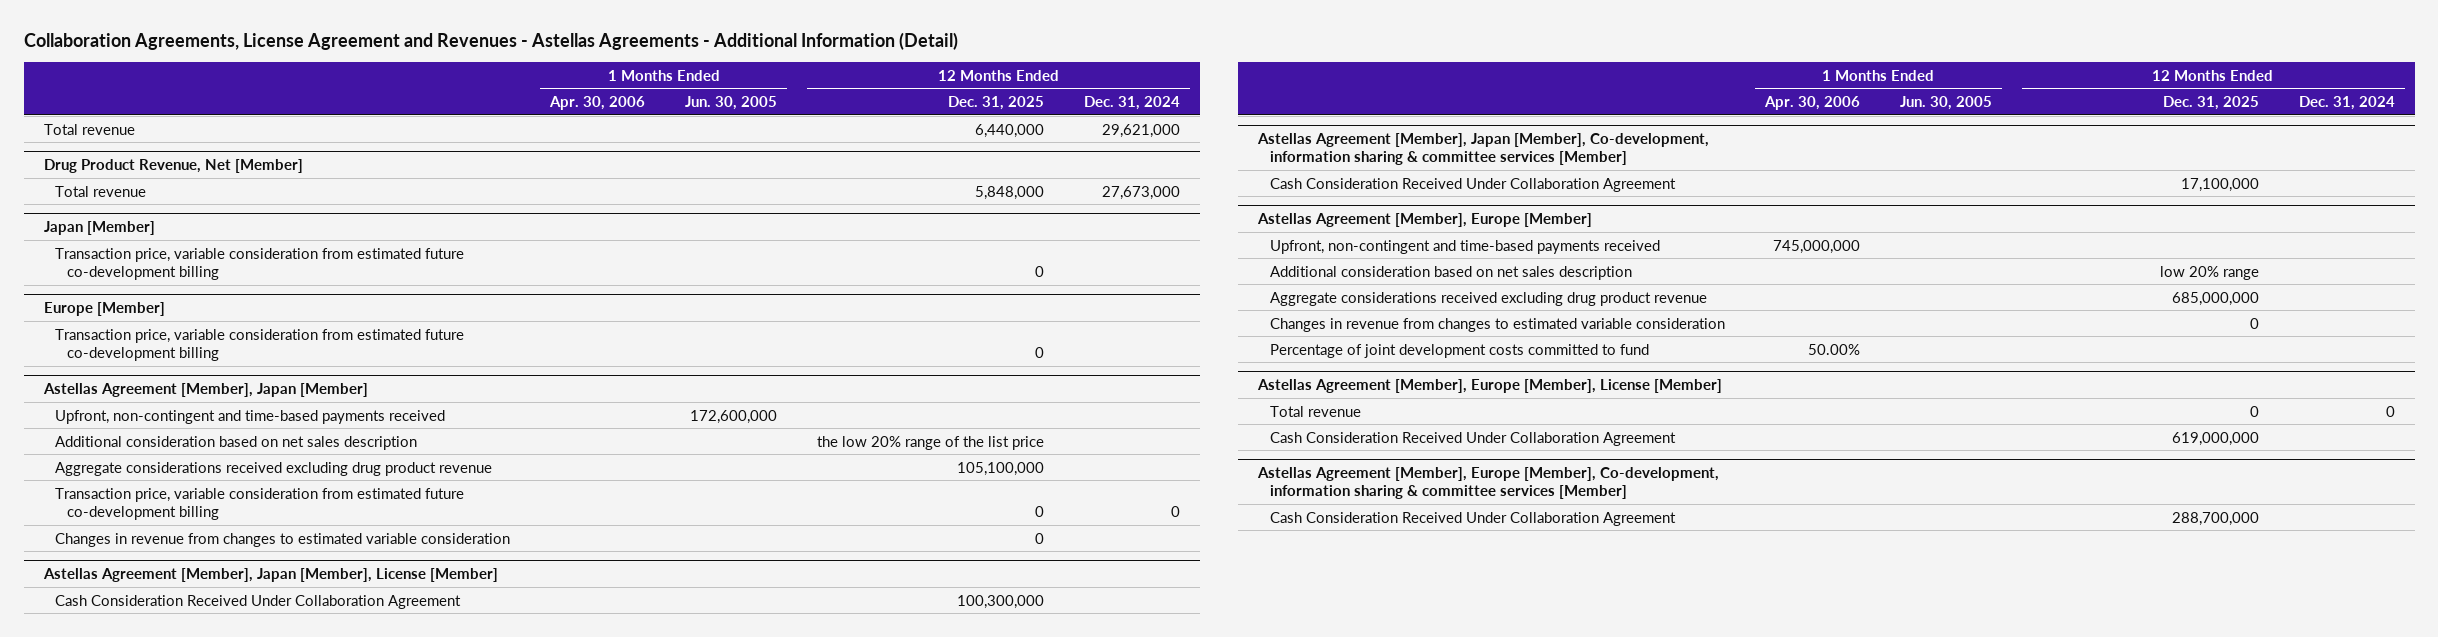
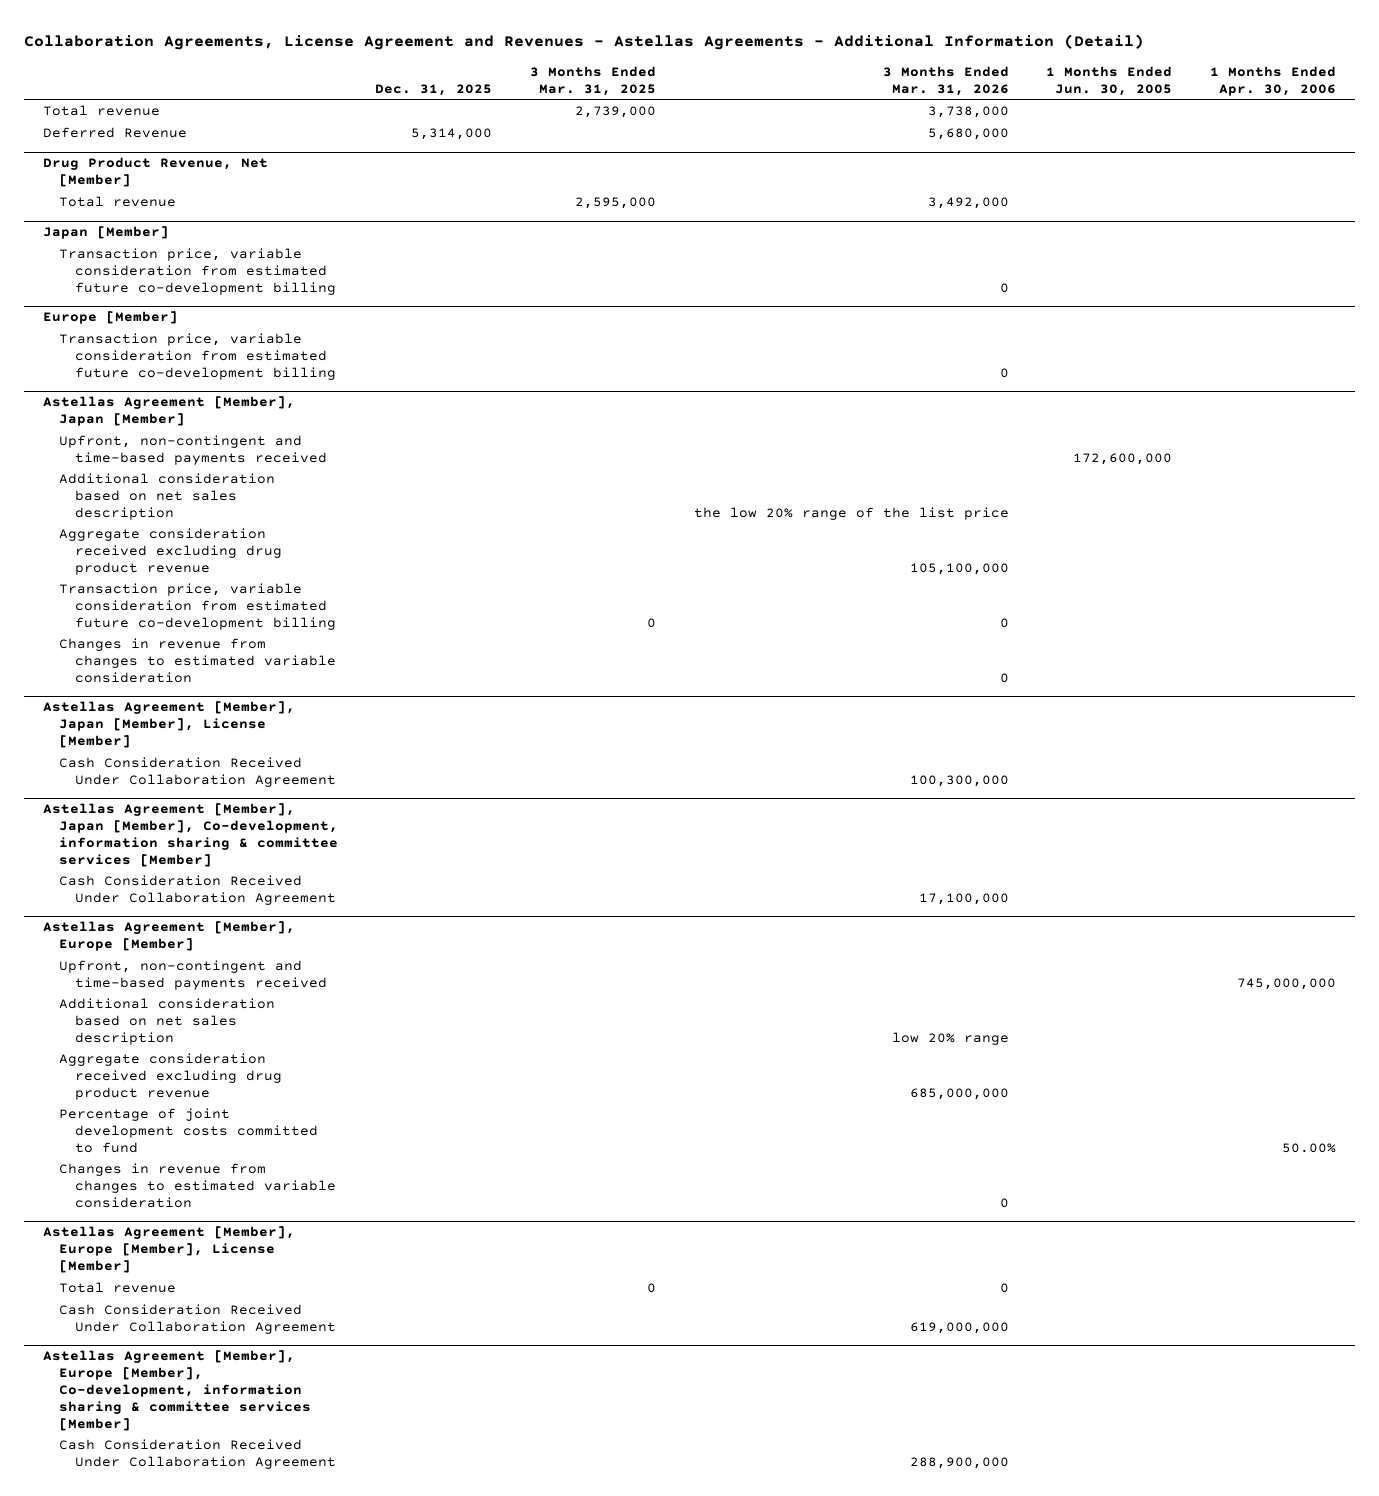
- | 1 Months Ended Apr. 30, 2006 | 1 Months Ended Jun. 30, 2005 | 12 Months Ended Dec. 31, 2025 | 12 Months Ended Dec. 31, 2024
+ | Dec. 31, 2025 | 3 Months Ended Mar. 31, 2025 | 3 Months Ended Mar. 31, 2026 | 1 Months Ended Jun. 30, 2005 | 1 Months Ended Apr. 30, 2006
+ Deferred Revenue | 5,314,000 | | 5,680,000 | |
@ Astellas Agreement [Member], Japan [Member]
- Aggregate considerations received excluding drug product revenue | | | 105,100,000 |
+ Aggregate consideration received excluding drug product revenue | | | 105,100,000 | |
@ Astellas Agreement [Member], Europe [Member]
- Aggregate considerations received excluding drug product revenue | | | 685,000,000 |
+ Aggregate consideration received excluding drug product revenue | | | 685,000,000 | |
moved down: Changes in revenue from changes to estimated variable consideration | | | 0 | |

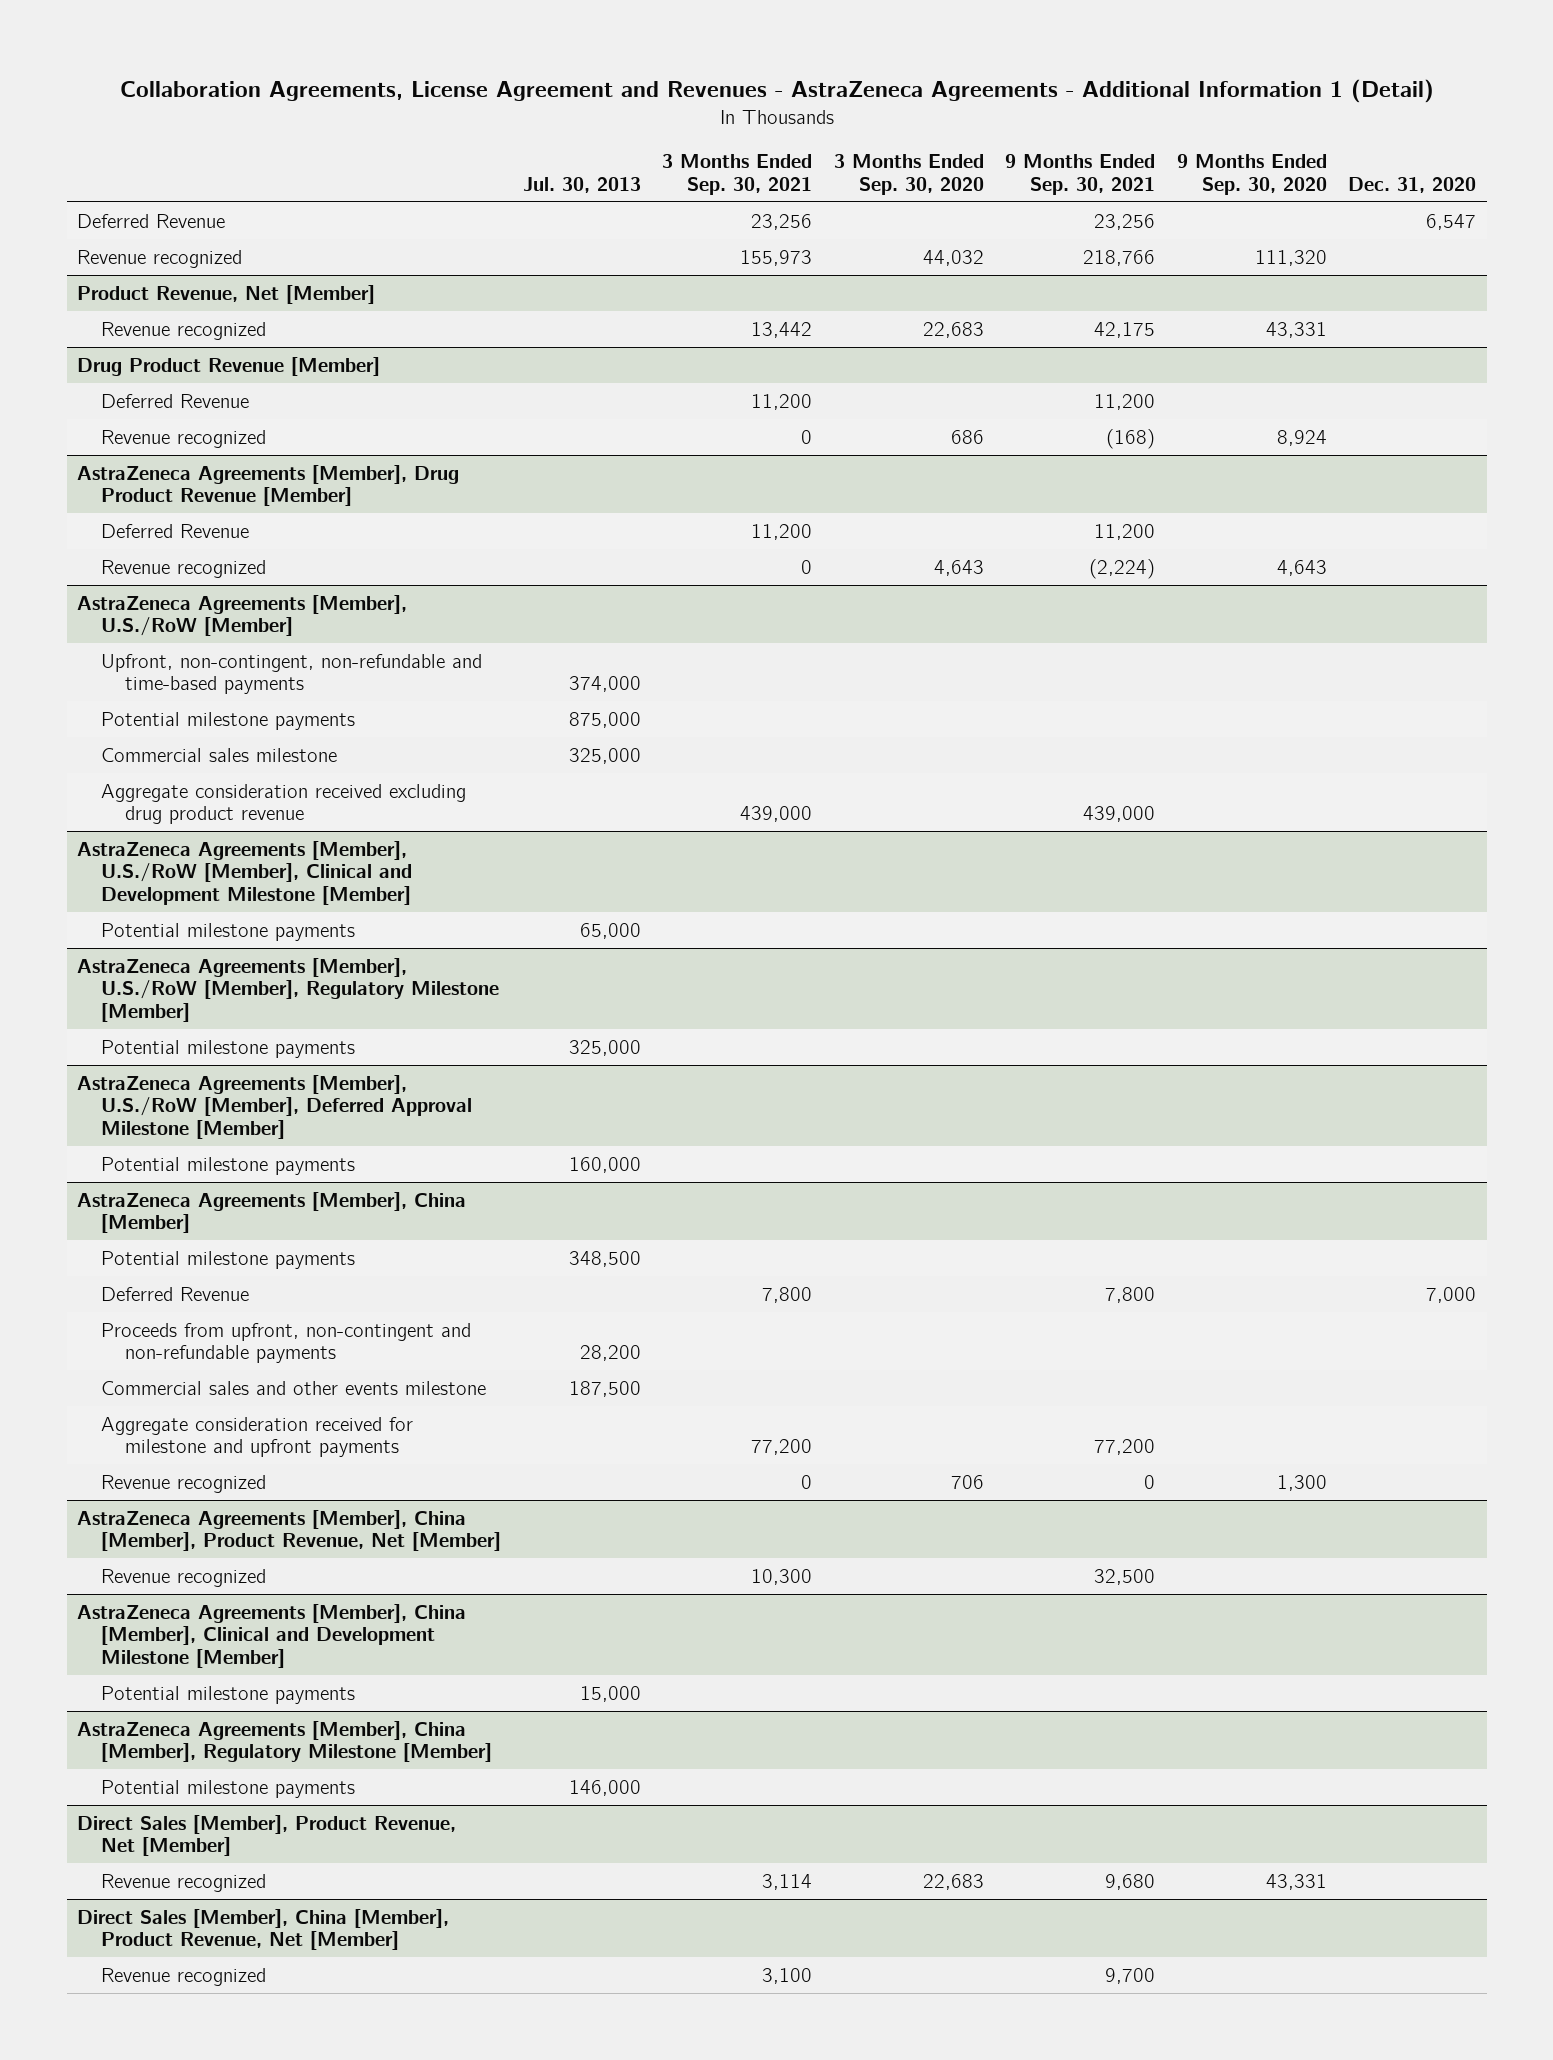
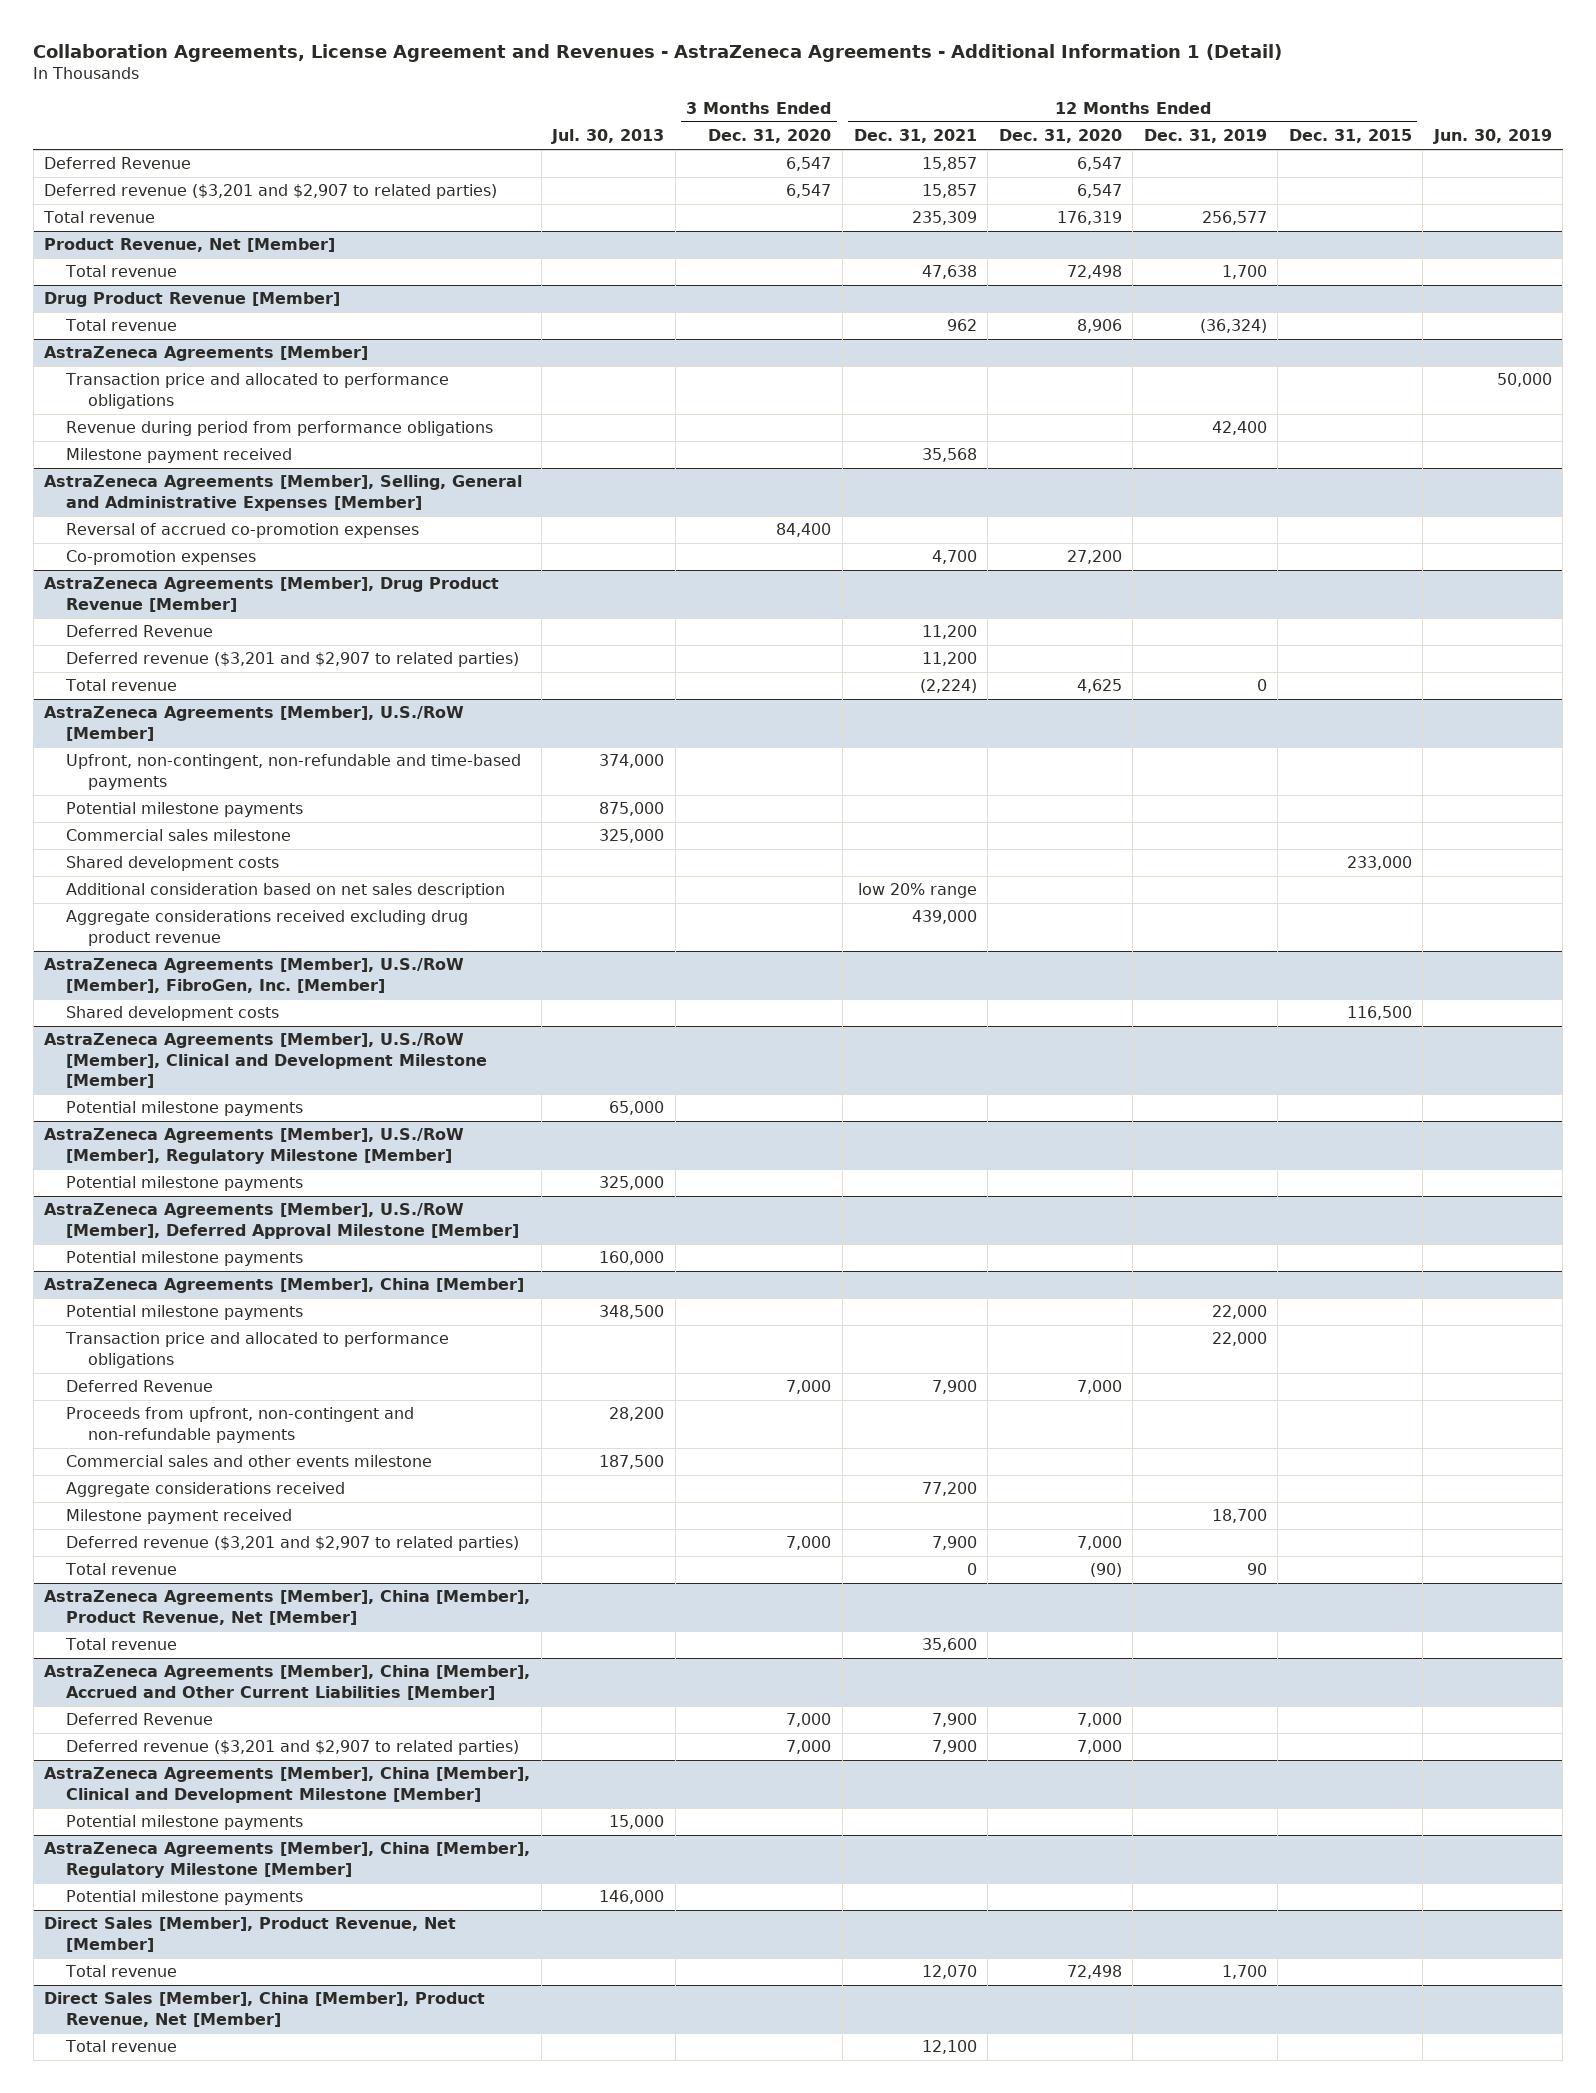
- | Jul. 30, 2013 | 3 Months Ended Sep. 30, 2021 | 3 Months Ended Sep. 30, 2020 | 9 Months Ended Sep. 30, 2021 | 9 Months Ended Sep. 30, 2020 | Dec. 31, 2020
+ | Jul. 30, 2013 | 3 Months Ended Dec. 31, 2020 | 12 Months Ended Dec. 31, 2021 | 12 Months Ended Dec. 31, 2020 | 12 Months Ended Dec. 31, 2019 | 12 Months Ended Dec. 31, 2015 | Jun. 30, 2019
- Revenue recognized | | 155,973 | 44,032 | 218,766 | 111,320 |
+ Deferred revenue ($3,201 and $2,907 to related parties) | | 6,547 | 15,857 | 6,547 | | |
+ Total revenue | | | 235,309 | 176,319 | 256,577 | |
@ Product Revenue, Net [Member]
- Revenue recognized | | 13,442 | 22,683 | 42,175 | 43,331 |
+ Total revenue | | | 47,638 | 72,498 | 1,700 | |
@ Drug Product Revenue [Member]
- Deferred Revenue | | 11,200 | | 11,200 | |
- Revenue recognized | | 0 | 686 | (168) | 8,924 |
+ Total revenue | | | 962 | 8,906 | (36,324) | |
+ AstraZeneca Agreements [Member]
+ Transaction price and allocated to performance obligations | | | | | | | 50,000
+ Revenue during period from performance obligations | | | | | 42,400 | |
+ Milestone payment received | | | 35,568 | | | |
+ AstraZeneca Agreements [Member], Selling, General and Administrative Expenses [Member]
+ Reversal of accrued co-promotion expenses | | 84,400 | | | | |
+ Co-promotion expenses | | | 4,700 | 27,200 | | |
@ AstraZeneca Agreements [Member], Drug Product Revenue [Member]
- Revenue recognized | | 0 | 4,643 | (2,224) | 4,643 |
+ Deferred revenue ($3,201 and $2,907 to related parties) | | | 11,200 | | | |
+ Total revenue | | | (2,224) | 4,625 | 0 | |
@ AstraZeneca Agreements [Member], U.S./RoW [Member]
- Aggregate consideration received excluding drug product revenue | | 439,000 | | 439,000 | |
+ Shared development costs | | | | | | 233,000 |
+ Additional consideration based on net sales description | | | low 20% range | | | |
+ Aggregate considerations received excluding drug product revenue | | | 439,000 | | | |
+ AstraZeneca Agreements [Member], U.S./RoW [Member], FibroGen, Inc. [Member]
+ Shared development costs | | | | | | 116,500 |
@ AstraZeneca Agreements [Member], China [Member]
+ Transaction price and allocated to performance obligations | | | | | 22,000 | |
- Aggregate consideration received for milestone and upfront payments | | 77,200 | | 77,200 | |
- Revenue recognized | | 0 | 706 | 0 | 1,300 |
+ Aggregate considerations received | | | 77,200 | | | |
+ Milestone payment received | | | | | 18,700 | |
+ Deferred revenue ($3,201 and $2,907 to related parties) | | 7,000 | 7,900 | 7,000 | | |
+ Total revenue | | | 0 | (90) | 90 | |
@ AstraZeneca Agreements [Member], China [Member], Product Revenue, Net [Member]
- Revenue recognized | | 10,300 | | 32,500 | |
+ Total revenue | | | 35,600 | | | |
+ AstraZeneca Agreements [Member], China [Member], Accrued and Other Current Liabilities [Member]
+ Deferred Revenue | | 7,000 | 7,900 | 7,000 | | |
+ Deferred revenue ($3,201 and $2,907 to related parties) | | 7,000 | 7,900 | 7,000 | | |
@ Direct Sales [Member], Product Revenue, Net [Member]
- Revenue recognized | | 3,114 | 22,683 | 9,680 | 43,331 |
+ Total revenue | | | 12,070 | 72,498 | 1,700 | |
@ Direct Sales [Member], China [Member], Product Revenue, Net [Member]
- Revenue recognized | | 3,100 | | 9,700 | |
+ Total revenue | | | 12,100 | | | |

